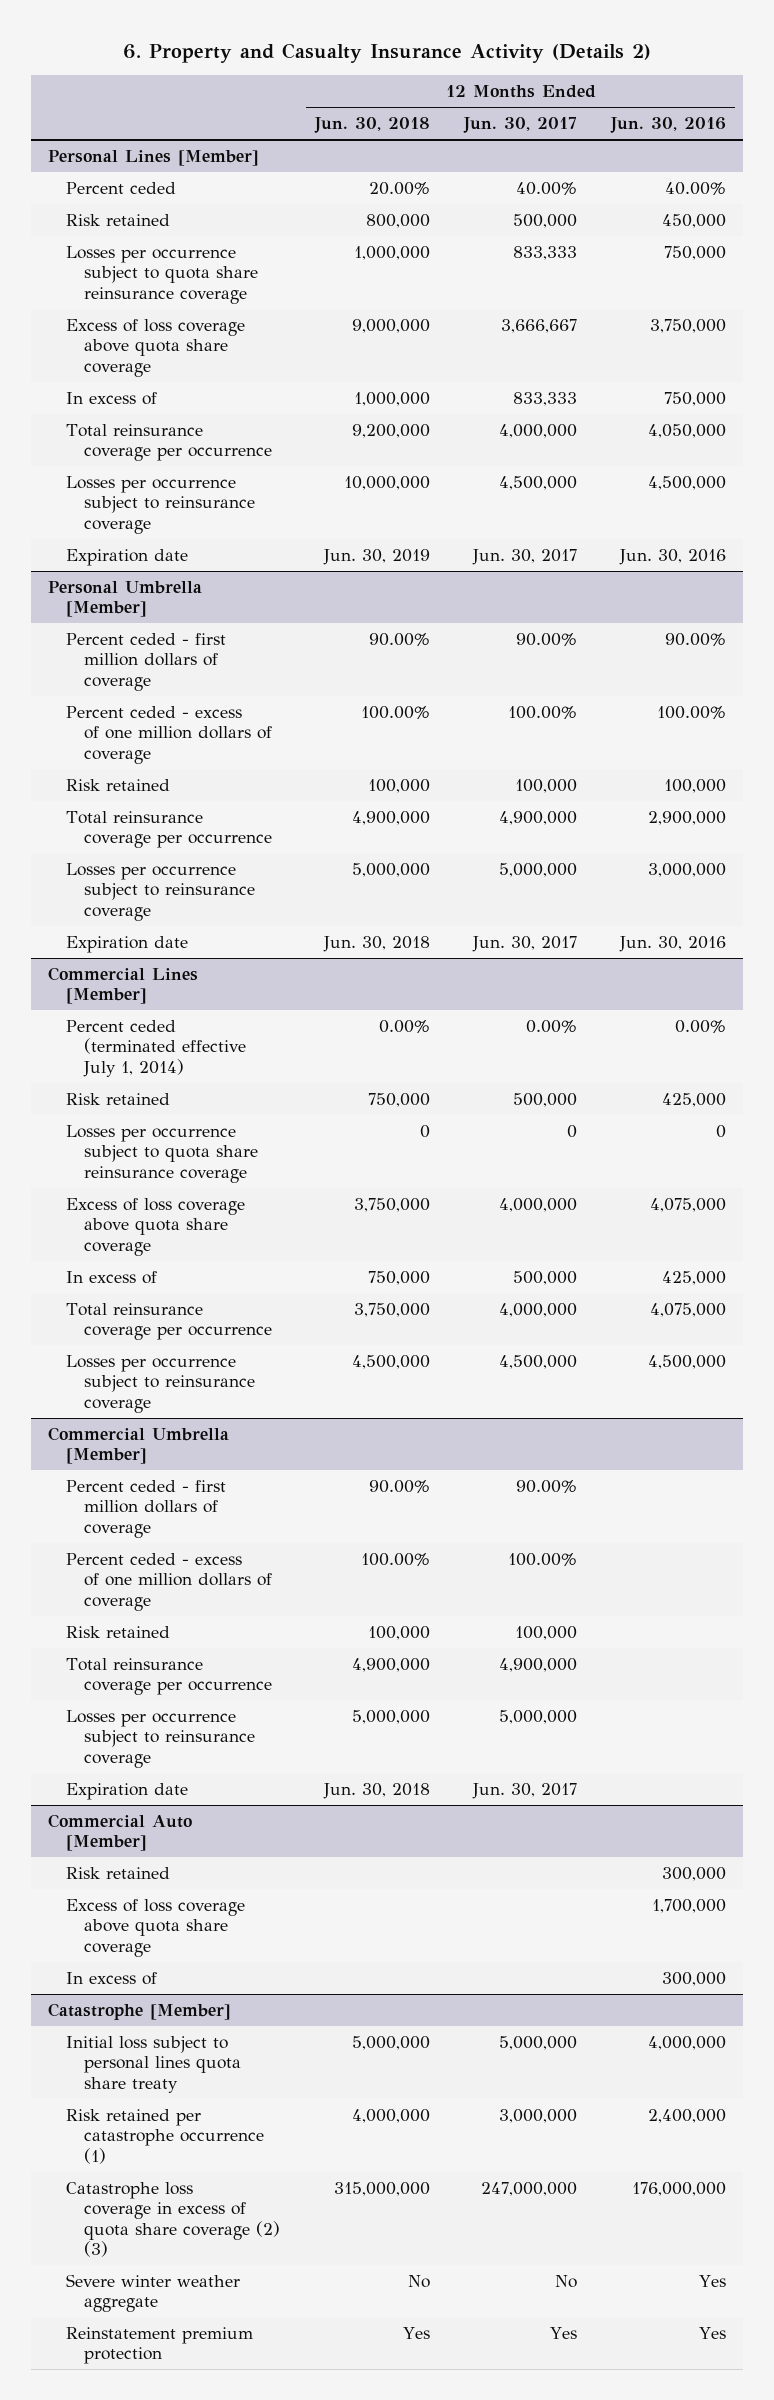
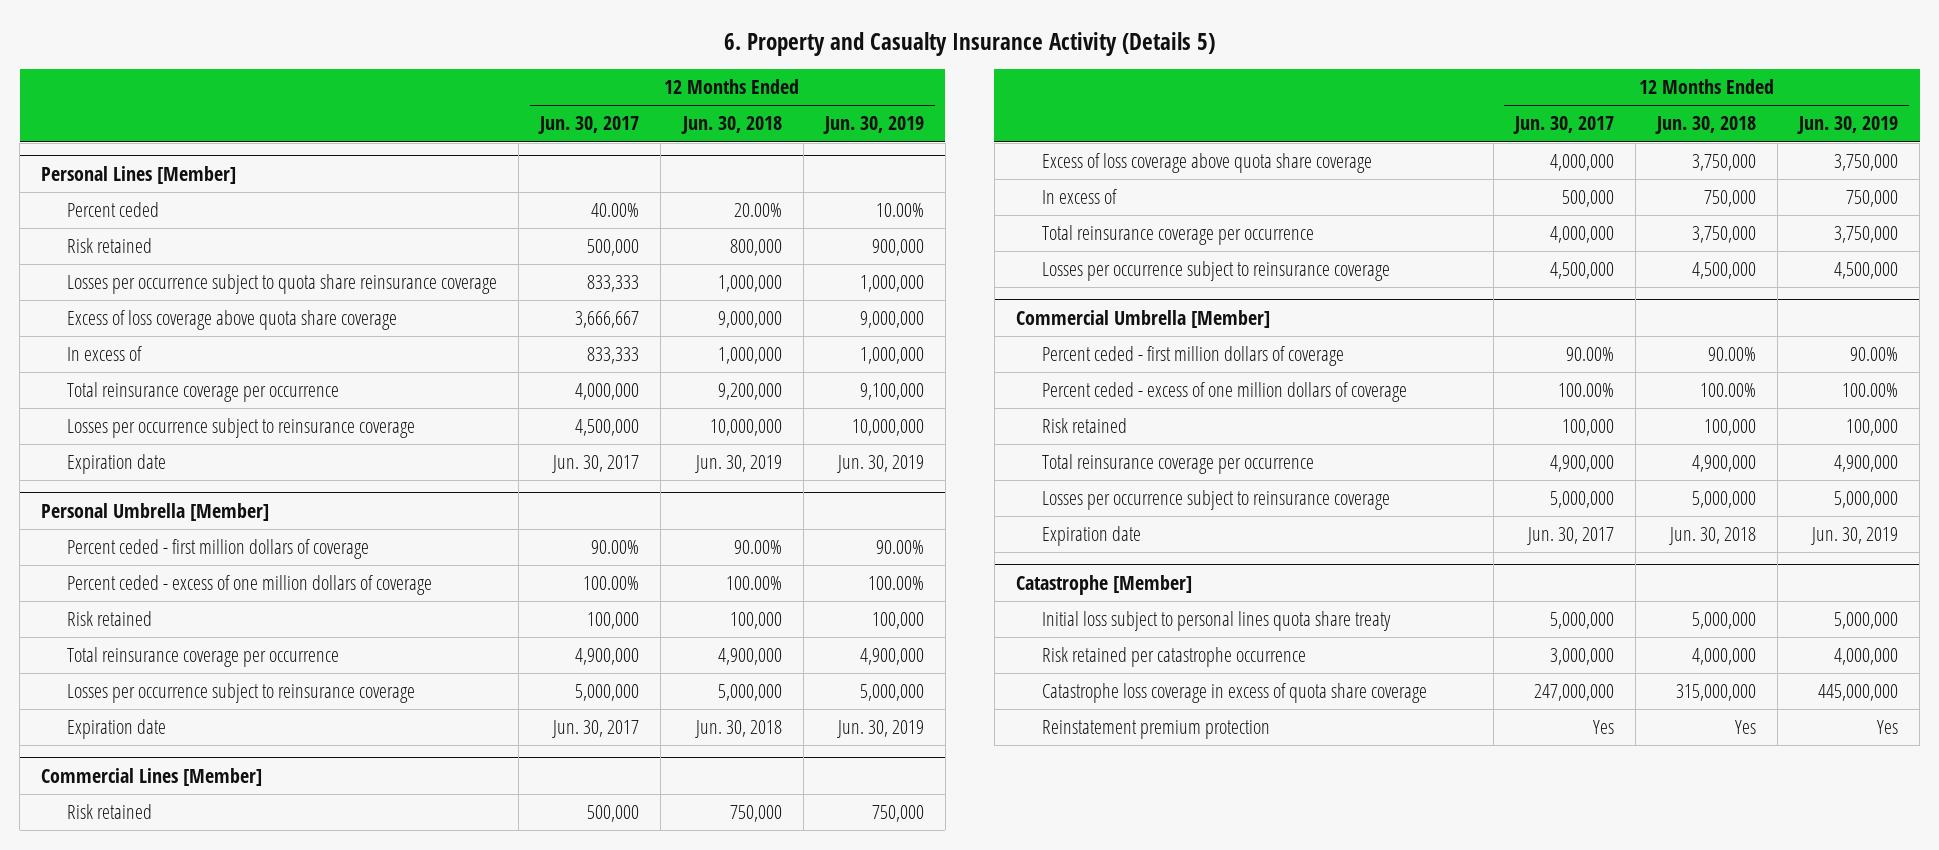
- 6. Property and Casualty Insurance Activity (Details 2)
+ 6. Property and Casualty Insurance Activity (Details 5)
- | 12 Months Ended Jun. 30, 2018 | 12 Months Ended Jun. 30, 2017 | 12 Months Ended Jun. 30, 2016
+ | 12 Months Ended Jun. 30, 2017 | 12 Months Ended Jun. 30, 2018 | 12 Months Ended Jun. 30, 2019
@ Commercial Lines [Member]
- Percent ceded (terminated effective July 1, 2014) | 0.00% | 0.00% | 0.00%
- Losses per occurrence subject to quota share reinsurance coverage | 0 | 0 | 0
- Commercial Auto [Member]
- Risk retained | | | 300,000
- Excess of loss coverage above quota share coverage | | | 1,700,000
- In excess of | | | 300,000
@ Catastrophe [Member]
- Risk retained per catastrophe occurrence (1) | 4,000,000 | 3,000,000 | 2,400,000
- Catastrophe loss coverage in excess of quota share coverage (2) (3) | 315,000,000 | 247,000,000 | 176,000,000
- Severe winter weather aggregate | No | No | Yes
+ Risk retained per catastrophe occurrence | 3,000,000 | 4,000,000 | 4,000,000
+ Catastrophe loss coverage in excess of quota share coverage | 247,000,000 | 315,000,000 | 445,000,000

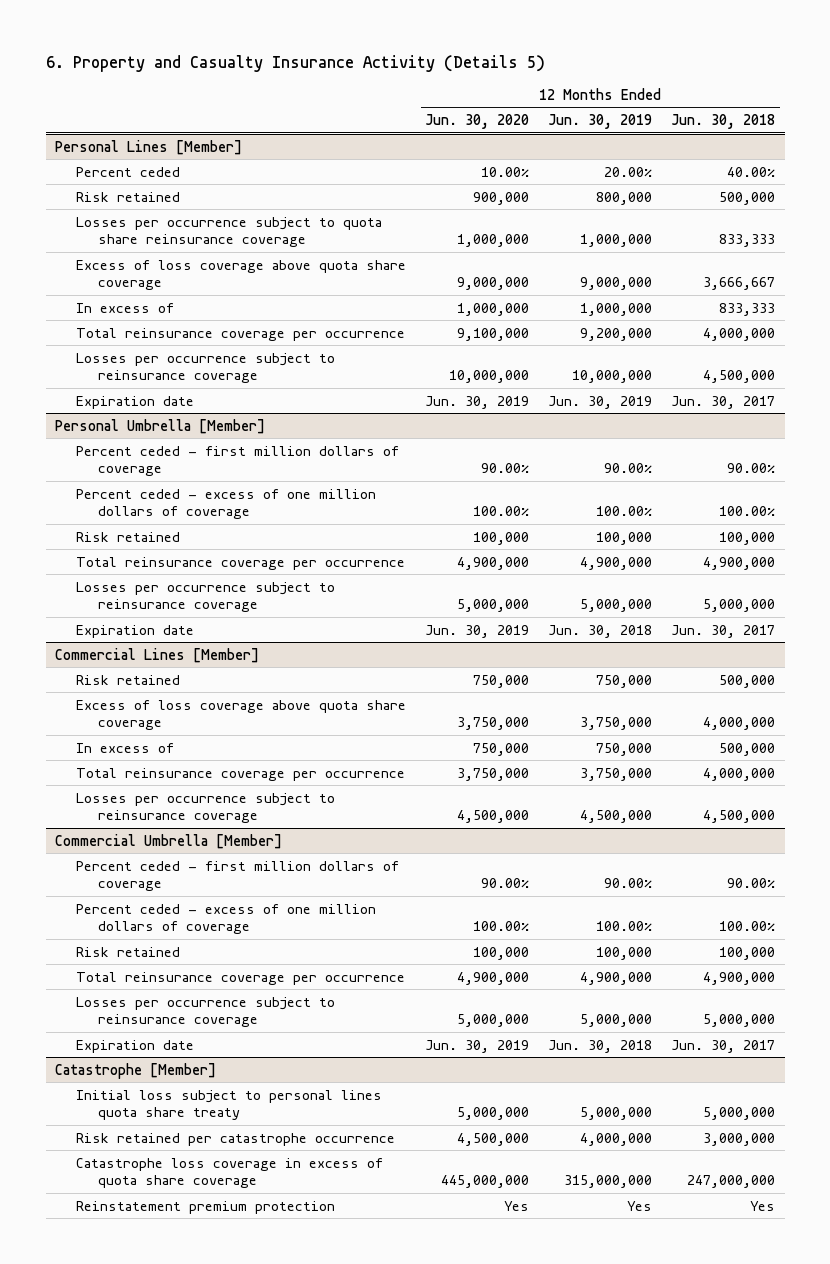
- | 12 Months Ended Jun. 30, 2017 | 12 Months Ended Jun. 30, 2018 | 12 Months Ended Jun. 30, 2019
+ | 12 Months Ended Jun. 30, 2020 | 12 Months Ended Jun. 30, 2019 | 12 Months Ended Jun. 30, 2018
@ Personal Lines [Member]
- Percent ceded | 40.00% | 20.00% | 10.00%
- Risk retained | 500,000 | 800,000 | 900,000
- Losses per occurrence subject to quota share reinsurance coverage | 833,333 | 1,000,000 | 1,000,000
- Excess of loss coverage above quota share coverage | 3,666,667 | 9,000,000 | 9,000,000
- In excess of | 833,333 | 1,000,000 | 1,000,000
- Total reinsurance coverage per occurrence | 4,000,000 | 9,200,000 | 9,100,000
- Losses per occurrence subject to reinsurance coverage | 4,500,000 | 10,000,000 | 10,000,000
- Expiration date | Jun. 30, 2017 | Jun. 30, 2019 | Jun. 30, 2019
+ Percent ceded | 10.00% | 20.00% | 40.00%
+ Risk retained | 900,000 | 800,000 | 500,000
+ Losses per occurrence subject to quota share reinsurance coverage | 1,000,000 | 1,000,000 | 833,333
+ Excess of loss coverage above quota share coverage | 9,000,000 | 9,000,000 | 3,666,667
+ In excess of | 1,000,000 | 1,000,000 | 833,333
+ Total reinsurance coverage per occurrence | 9,100,000 | 9,200,000 | 4,000,000
+ Losses per occurrence subject to reinsurance coverage | 10,000,000 | 10,000,000 | 4,500,000
+ Expiration date | Jun. 30, 2019 | Jun. 30, 2019 | Jun. 30, 2017
@ Personal Umbrella [Member]
- Expiration date | Jun. 30, 2017 | Jun. 30, 2018 | Jun. 30, 2019
+ Expiration date | Jun. 30, 2019 | Jun. 30, 2018 | Jun. 30, 2017
@ Commercial Lines [Member]
- Risk retained | 500,000 | 750,000 | 750,000
- Excess of loss coverage above quota share coverage | 4,000,000 | 3,750,000 | 3,750,000
- In excess of | 500,000 | 750,000 | 750,000
- Total reinsurance coverage per occurrence | 4,000,000 | 3,750,000 | 3,750,000
+ Risk retained | 750,000 | 750,000 | 500,000
+ Excess of loss coverage above quota share coverage | 3,750,000 | 3,750,000 | 4,000,000
+ In excess of | 750,000 | 750,000 | 500,000
+ Total reinsurance coverage per occurrence | 3,750,000 | 3,750,000 | 4,000,000
@ Commercial Umbrella [Member]
- Expiration date | Jun. 30, 2017 | Jun. 30, 2018 | Jun. 30, 2019
+ Expiration date | Jun. 30, 2019 | Jun. 30, 2018 | Jun. 30, 2017
@ Catastrophe [Member]
- Risk retained per catastrophe occurrence | 3,000,000 | 4,000,000 | 4,000,000
- Catastrophe loss coverage in excess of quota share coverage | 247,000,000 | 315,000,000 | 445,000,000
+ Risk retained per catastrophe occurrence | 4,500,000 | 4,000,000 | 3,000,000
+ Catastrophe loss coverage in excess of quota share coverage | 445,000,000 | 315,000,000 | 247,000,000

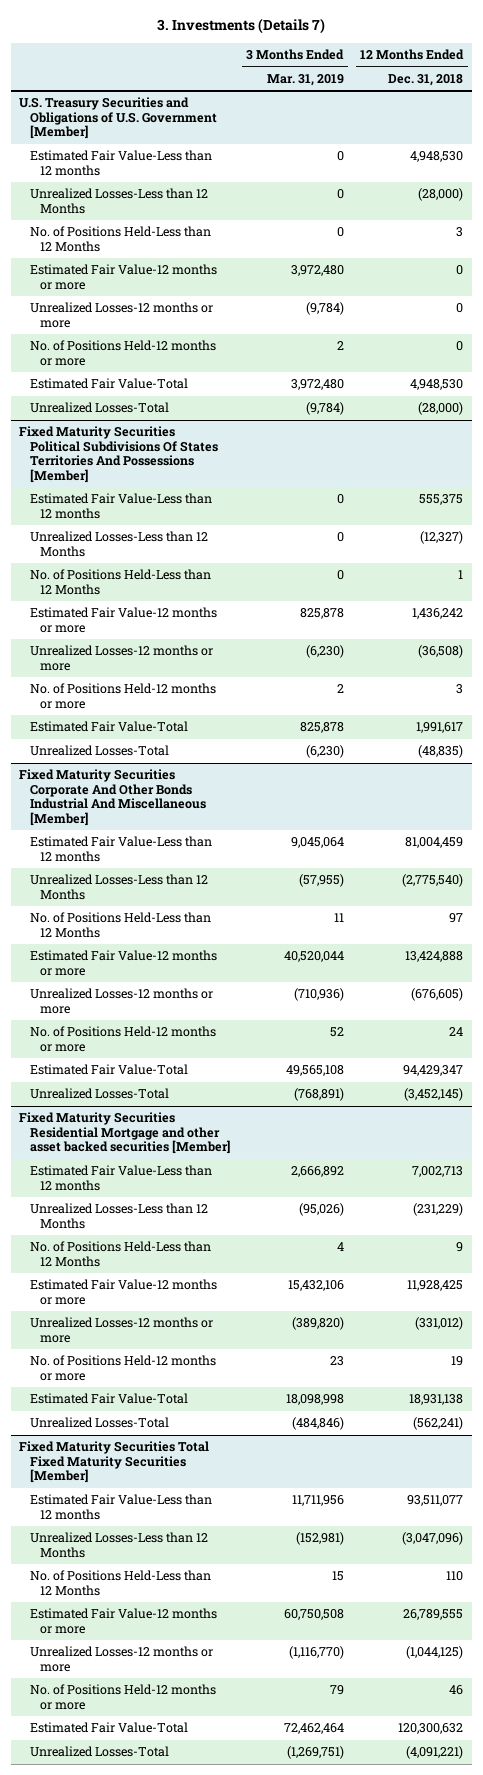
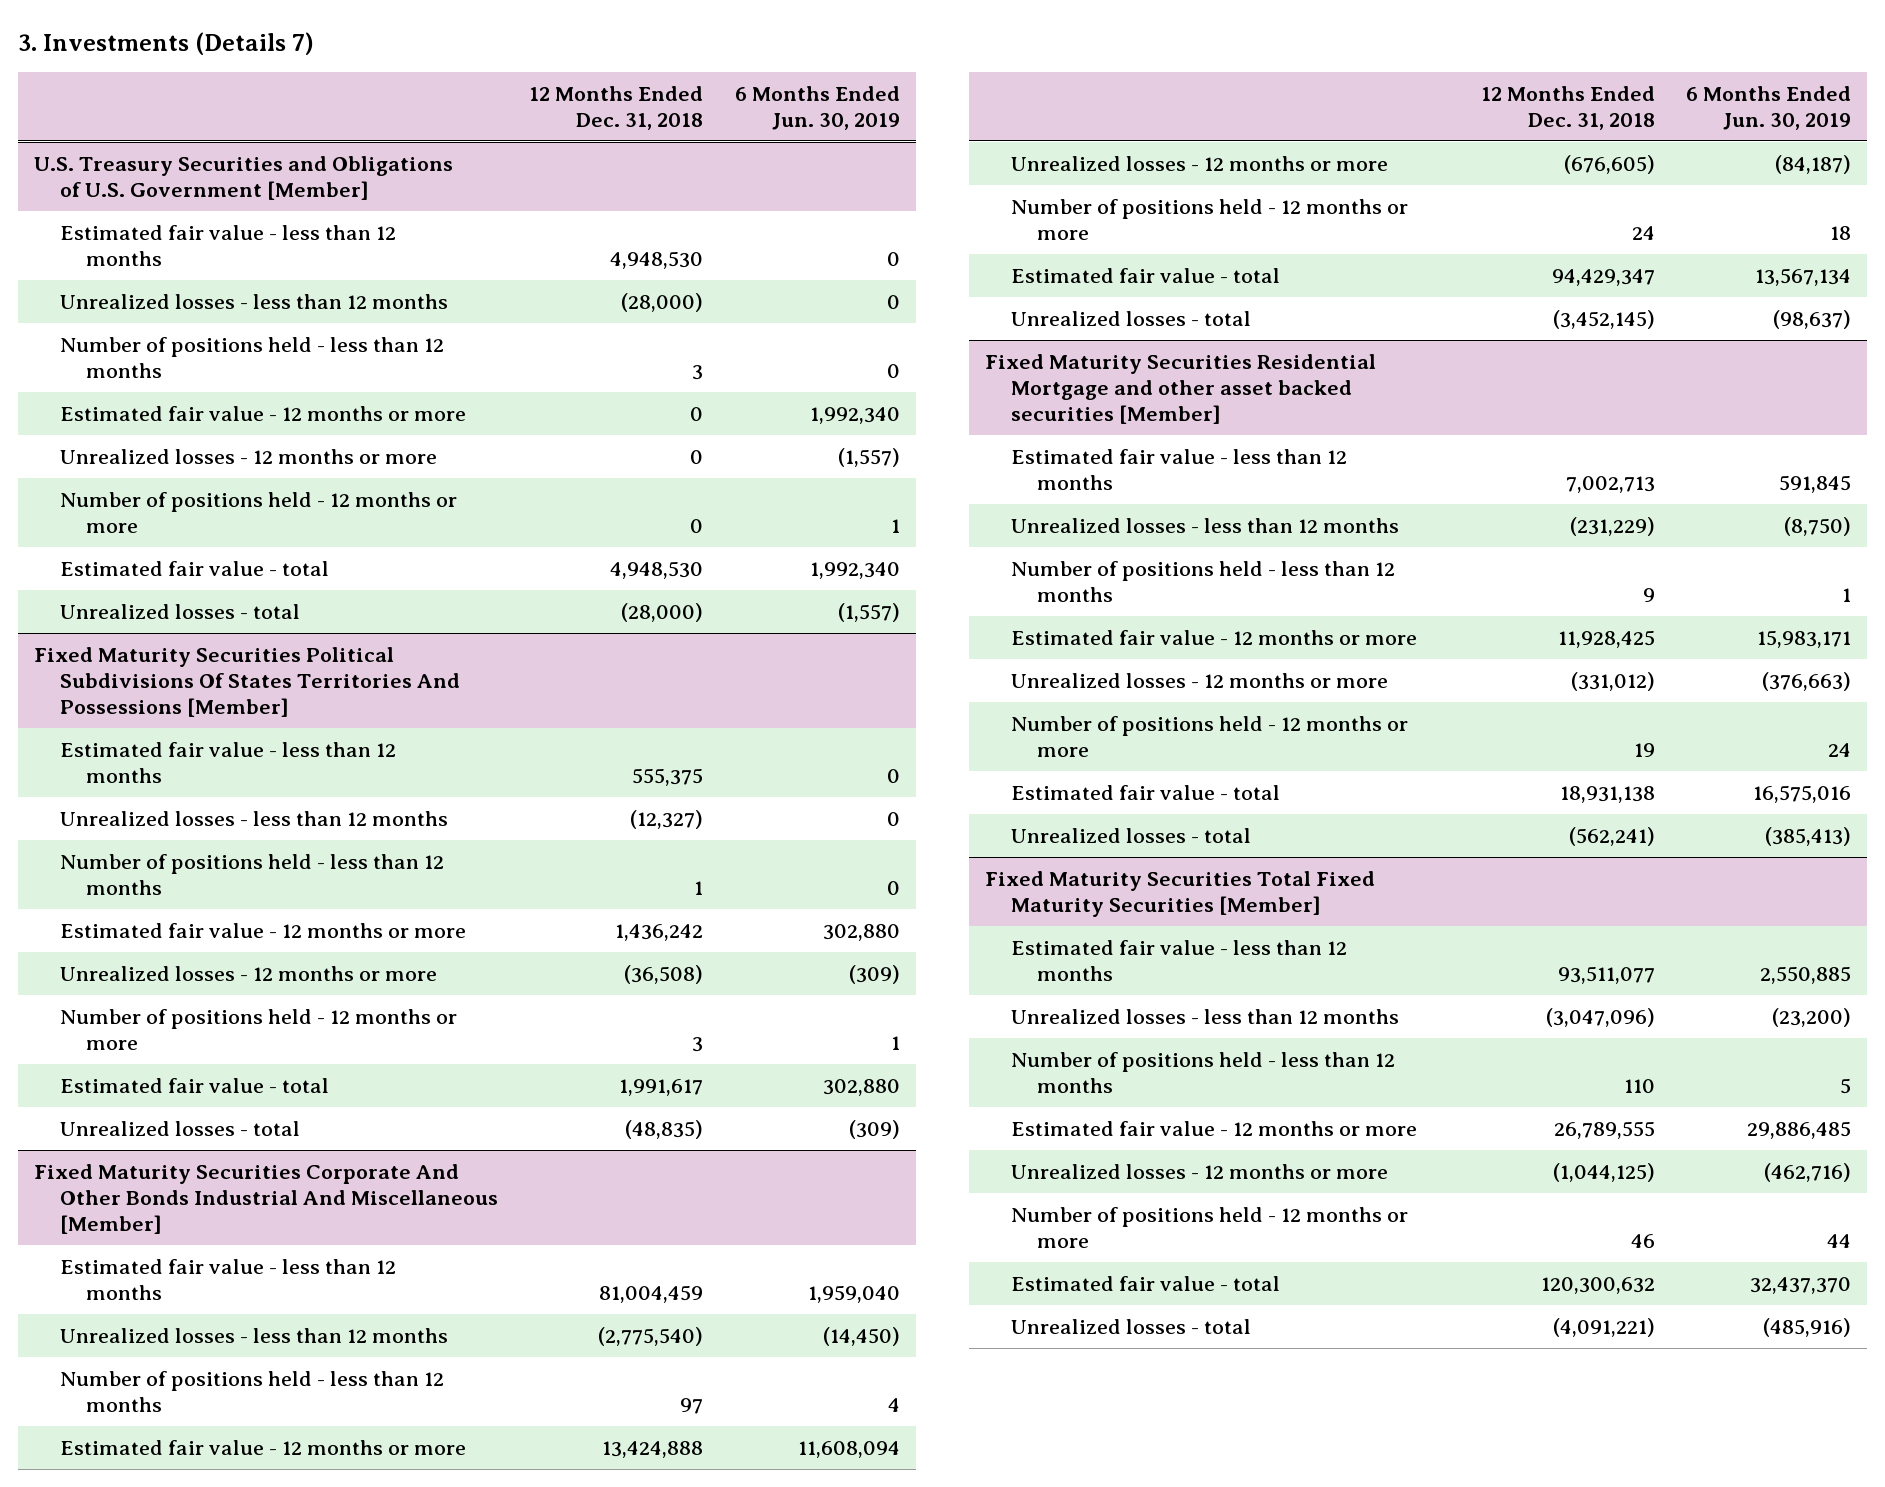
- | 3 Months Ended Mar. 31, 2019 | 12 Months Ended Dec. 31, 2018
+ | 12 Months Ended Dec. 31, 2018 | 6 Months Ended Jun. 30, 2019
@ U.S. Treasury Securities and Obligations of U.S. Government [Member]
- Estimated Fair Value-Less than 12 months | 0 | 4,948,530
- Unrealized Losses-Less than 12 Months | 0 | (28,000)
- No. of Positions Held-Less than 12 Months | 0 | 3
- Estimated Fair Value-12 months or more | 3,972,480 | 0
- Unrealized Losses-12 months or more | (9,784) | 0
- No. of Positions Held-12 months or more | 2 | 0
- Estimated Fair Value-Total | 3,972,480 | 4,948,530
- Unrealized Losses-Total | (9,784) | (28,000)
+ Estimated fair value - less than 12 months | 4,948,530 | 0
+ Unrealized losses - less than 12 months | (28,000) | 0
+ Number of positions held - less than 12 months | 3 | 0
+ Estimated fair value - 12 months or more | 0 | 1,992,340
+ Unrealized losses - 12 months or more | 0 | (1,557)
+ Number of positions held - 12 months or more | 0 | 1
+ Estimated fair value - total | 4,948,530 | 1,992,340
+ Unrealized losses - total | (28,000) | (1,557)
@ Fixed Maturity Securities Political Subdivisions Of States Territories And Possessions [Member]
- Estimated Fair Value-Less than 12 months | 0 | 555,375
- Unrealized Losses-Less than 12 Months | 0 | (12,327)
- No. of Positions Held-Less than 12 Months | 0 | 1
- Estimated Fair Value-12 months or more | 825,878 | 1,436,242
- Unrealized Losses-12 months or more | (6,230) | (36,508)
- No. of Positions Held-12 months or more | 2 | 3
- Estimated Fair Value-Total | 825,878 | 1,991,617
- Unrealized Losses-Total | (6,230) | (48,835)
+ Estimated fair value - less than 12 months | 555,375 | 0
+ Unrealized losses - less than 12 months | (12,327) | 0
+ Number of positions held - less than 12 months | 1 | 0
+ Estimated fair value - 12 months or more | 1,436,242 | 302,880
+ Unrealized losses - 12 months or more | (36,508) | (309)
+ Number of positions held - 12 months or more | 3 | 1
+ Estimated fair value - total | 1,991,617 | 302,880
+ Unrealized losses - total | (48,835) | (309)
@ Fixed Maturity Securities Corporate And Other Bonds Industrial And Miscellaneous [Member]
- Estimated Fair Value-Less than 12 months | 9,045,064 | 81,004,459
- Unrealized Losses-Less than 12 Months | (57,955) | (2,775,540)
- No. of Positions Held-Less than 12 Months | 11 | 97
- Estimated Fair Value-12 months or more | 40,520,044 | 13,424,888
- Unrealized Losses-12 months or more | (710,936) | (676,605)
- No. of Positions Held-12 months or more | 52 | 24
- Estimated Fair Value-Total | 49,565,108 | 94,429,347
- Unrealized Losses-Total | (768,891) | (3,452,145)
+ Estimated fair value - less than 12 months | 81,004,459 | 1,959,040
+ Unrealized losses - less than 12 months | (2,775,540) | (14,450)
+ Number of positions held - less than 12 months | 97 | 4
+ Estimated fair value - 12 months or more | 13,424,888 | 11,608,094
+ Unrealized losses - 12 months or more | (676,605) | (84,187)
+ Number of positions held - 12 months or more | 24 | 18
+ Estimated fair value - total | 94,429,347 | 13,567,134
+ Unrealized losses - total | (3,452,145) | (98,637)
@ Fixed Maturity Securities Residential Mortgage and other asset backed securities [Member]
- Estimated Fair Value-Less than 12 months | 2,666,892 | 7,002,713
- Unrealized Losses-Less than 12 Months | (95,026) | (231,229)
- No. of Positions Held-Less than 12 Months | 4 | 9
- Estimated Fair Value-12 months or more | 15,432,106 | 11,928,425
- Unrealized Losses-12 months or more | (389,820) | (331,012)
- No. of Positions Held-12 months or more | 23 | 19
- Estimated Fair Value-Total | 18,098,998 | 18,931,138
- Unrealized Losses-Total | (484,846) | (562,241)
+ Estimated fair value - less than 12 months | 7,002,713 | 591,845
+ Unrealized losses - less than 12 months | (231,229) | (8,750)
+ Number of positions held - less than 12 months | 9 | 1
+ Estimated fair value - 12 months or more | 11,928,425 | 15,983,171
+ Unrealized losses - 12 months or more | (331,012) | (376,663)
+ Number of positions held - 12 months or more | 19 | 24
+ Estimated fair value - total | 18,931,138 | 16,575,016
+ Unrealized losses - total | (562,241) | (385,413)
@ Fixed Maturity Securities Total Fixed Maturity Securities [Member]
- Estimated Fair Value-Less than 12 months | 11,711,956 | 93,511,077
- Unrealized Losses-Less than 12 Months | (152,981) | (3,047,096)
- No. of Positions Held-Less than 12 Months | 15 | 110
- Estimated Fair Value-12 months or more | 60,750,508 | 26,789,555
- Unrealized Losses-12 months or more | (1,116,770) | (1,044,125)
- No. of Positions Held-12 months or more | 79 | 46
- Estimated Fair Value-Total | 72,462,464 | 120,300,632
- Unrealized Losses-Total | (1,269,751) | (4,091,221)
+ Estimated fair value - less than 12 months | 93,511,077 | 2,550,885
+ Unrealized losses - less than 12 months | (3,047,096) | (23,200)
+ Number of positions held - less than 12 months | 110 | 5
+ Estimated fair value - 12 months or more | 26,789,555 | 29,886,485
+ Unrealized losses - 12 months or more | (1,044,125) | (462,716)
+ Number of positions held - 12 months or more | 46 | 44
+ Estimated fair value - total | 120,300,632 | 32,437,370
+ Unrealized losses - total | (4,091,221) | (485,916)

